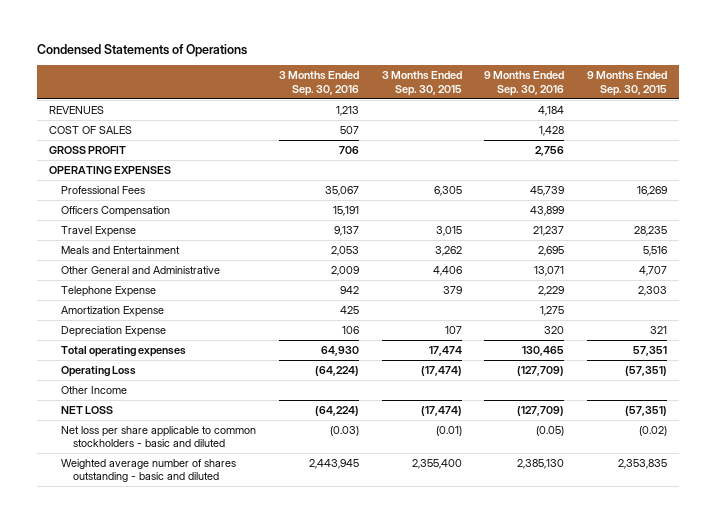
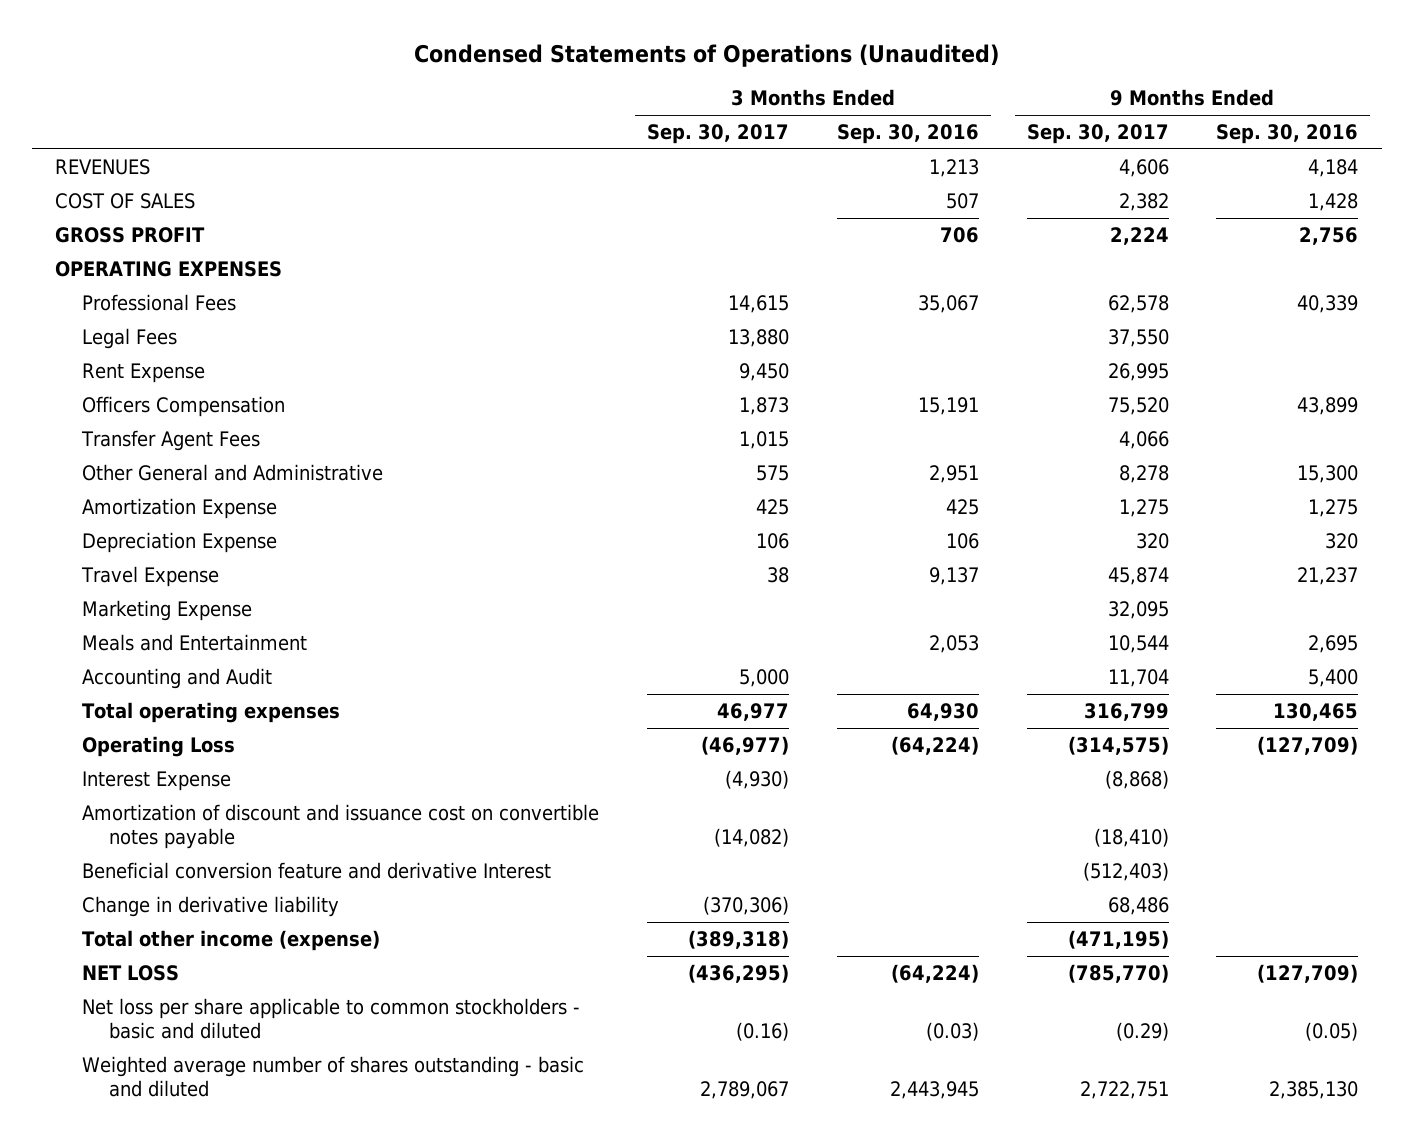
- Condensed Statements of Operations
+ Condensed Statements of Operations (Unaudited)
- | 3 Months Ended Sep. 30, 2016 | 3 Months Ended Sep. 30, 2015 | 9 Months Ended Sep. 30, 2016 | 9 Months Ended Sep. 30, 2015
+ | 3 Months Ended Sep. 30, 2017 | 3 Months Ended Sep. 30, 2016 | 9 Months Ended Sep. 30, 2017 | 9 Months Ended Sep. 30, 2016
- Professional Fees | 35,067 | 6,305 | 45,739 | 16,269
+ Professional Fees | 14,615 | 35,067 | 62,578 | 40,339
+ Legal Fees | 13,880 | | 37,550 |
+ Rent Expense | 9,450 | | 26,995 |
- Other General and Administrative | 2,009 | 4,406 | 13,071 | 4,707
- Telephone Expense | 942 | 379 | 2,229 | 2,303
+ Transfer Agent Fees | 1,015 | | 4,066 |
+ Other General and Administrative | 575 | 2,951 | 8,278 | 15,300
moved down: Travel Expense | 38 | 9,137 | 45,874 | 21,237
+ Marketing Expense | | | 32,095 |
moved down: Meals and Entertainment | | 2,053 | 10,544 | 2,695
+ Accounting and Audit | 5,000 | | 11,704 | 5,400
- Other Income
+ Interest Expense | (4,930) | | (8,868) |
+ Amortization of discount and issuance cost on convertible notes payable | (14,082) | | (18,410) |
+ Beneficial conversion feature and derivative Interest | | | (512,403) |
+ Change in derivative liability | (370,306) | | 68,486 |
+ Total other income (expense) | (389,318) | | (471,195) |

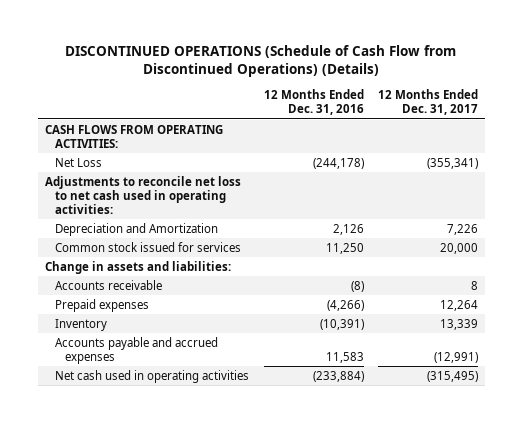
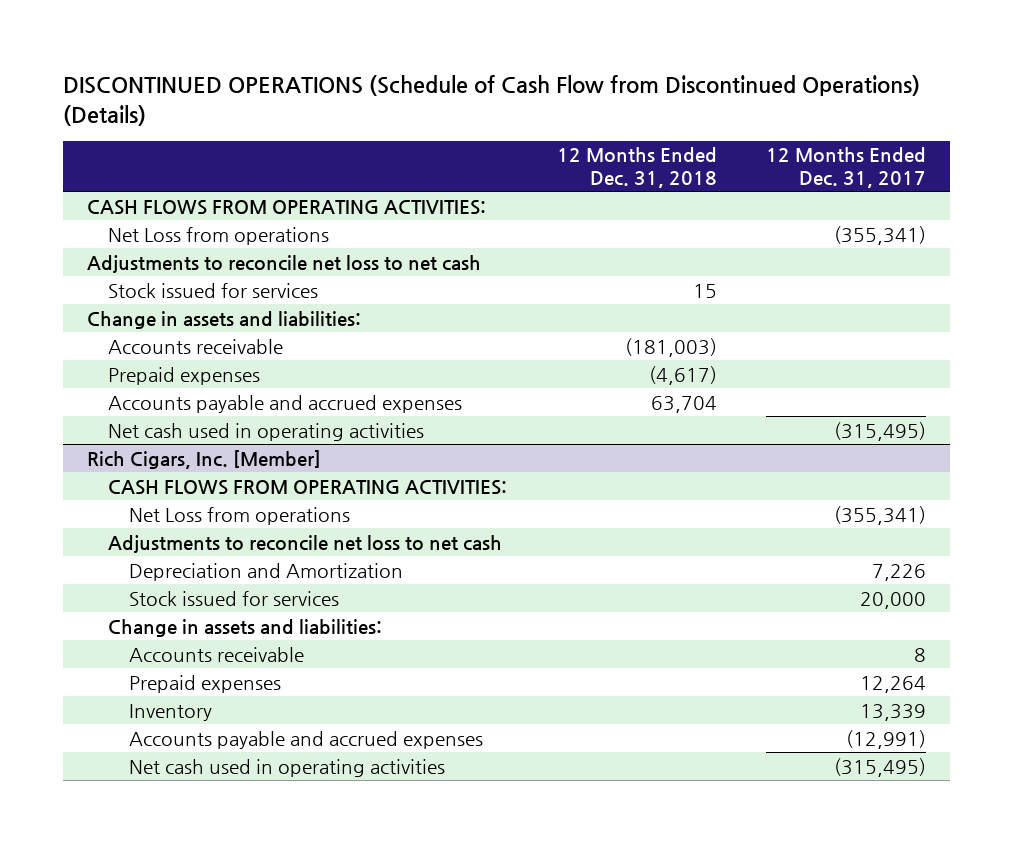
- | 12 Months Ended Dec. 31, 2016 | 12 Months Ended Dec. 31, 2017
+ | 12 Months Ended Dec. 31, 2018 | 12 Months Ended Dec. 31, 2017
- Net Loss | (244,178) | (355,341)
- Adjustments to reconcile net loss to net cash used in operating activities:
+ Net Loss from operations | | (355,341)
+ Adjustments to reconcile net loss to net cash
+ Stock issued for services | 15 |
+ Change in assets and liabilities:
+ Accounts receivable | (181,003) |
+ Prepaid expenses | (4,617) |
+ Accounts payable and accrued expenses | 63,704 |
+ Net cash used in operating activities | | (315,495)
+ Rich Cigars, Inc. [Member]
+ CASH FLOWS FROM OPERATING ACTIVITIES:
+ Net Loss from operations | | (355,341)
+ Adjustments to reconcile net loss to net cash
- Common stock issued for services | 11,250 | 20,000
+ Stock issued for services | | 20,000

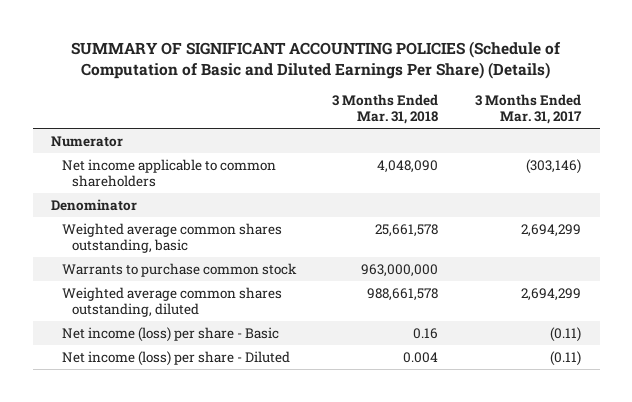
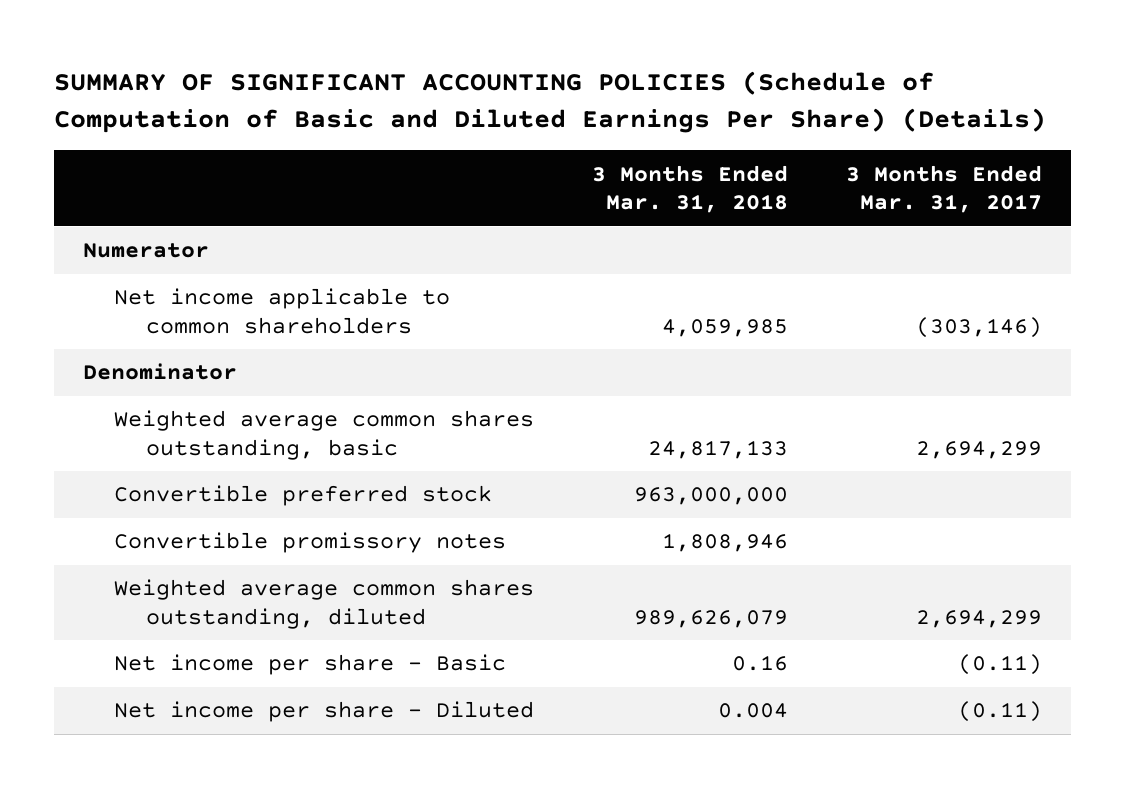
- Net income applicable to common shareholders | 4,048,090 | (303,146)
+ Net income applicable to common shareholders | 4,059,985 | (303,146)
- Weighted average common shares outstanding, basic | 25,661,578 | 2,694,299
- Warrants to purchase common stock | 963,000,000 |
- Weighted average common shares outstanding, diluted | 988,661,578 | 2,694,299
- Net income (loss) per share - Basic | 0.16 | (0.11)
- Net income (loss) per share - Diluted | 0.004 | (0.11)
+ Weighted average common shares outstanding, basic | 24,817,133 | 2,694,299
+ Convertible preferred stock | 963,000,000 |
+ Convertible promissory notes | 1,808,946 |
+ Weighted average common shares outstanding, diluted | 989,626,079 | 2,694,299
+ Net income per share - Basic | 0.16 | (0.11)
+ Net income per share - Diluted | 0.004 | (0.11)

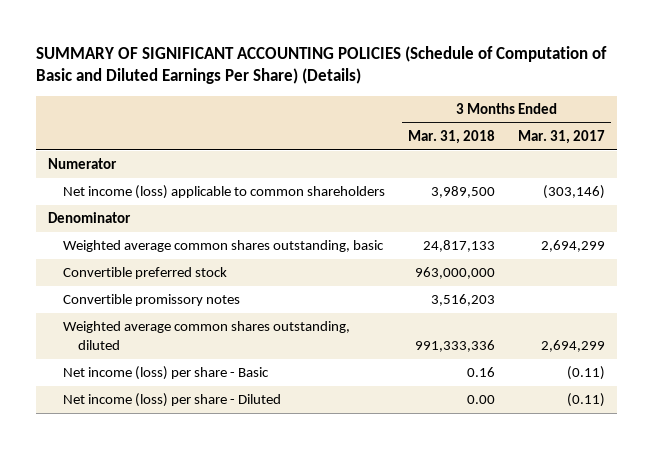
- Net income applicable to common shareholders | 4,059,985 | (303,146)
+ Net income (loss) applicable to common shareholders | 3,989,500 | (303,146)
- Convertible promissory notes | 1,808,946 |
- Weighted average common shares outstanding, diluted | 989,626,079 | 2,694,299
- Net income per share - Basic | 0.16 | (0.11)
- Net income per share - Diluted | 0.004 | (0.11)
+ Convertible promissory notes | 3,516,203 |
+ Weighted average common shares outstanding, diluted | 991,333,336 | 2,694,299
+ Net income (loss) per share - Basic | 0.16 | (0.11)
+ Net income (loss) per share - Diluted | 0.00 | (0.11)

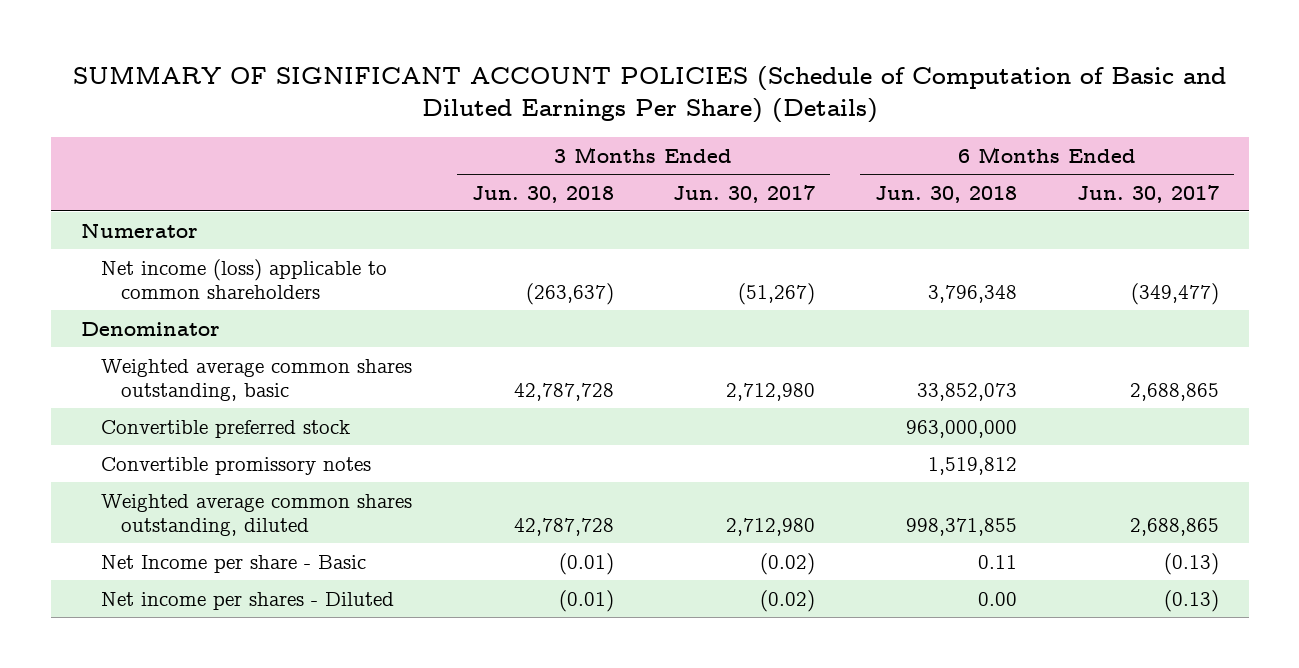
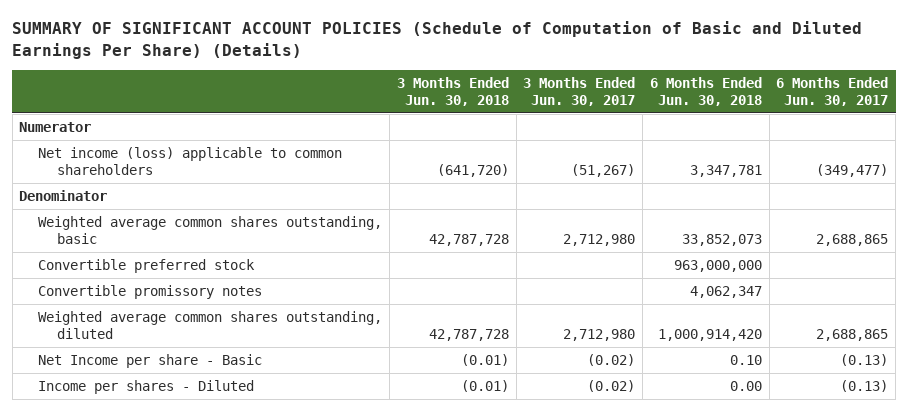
- Net income (loss) applicable to common shareholders | (263,637) | (51,267) | 3,796,348 | (349,477)
+ Net income (loss) applicable to common shareholders | (641,720) | (51,267) | 3,347,781 | (349,477)
- Convertible promissory notes | | | 1,519,812 |
- Weighted average common shares outstanding, diluted | 42,787,728 | 2,712,980 | 998,371,855 | 2,688,865
- Net Income per share - Basic | (0.01) | (0.02) | 0.11 | (0.13)
- Net income per shares - Diluted | (0.01) | (0.02) | 0.00 | (0.13)
+ Convertible promissory notes | | | 4,062,347 |
+ Weighted average common shares outstanding, diluted | 42,787,728 | 2,712,980 | 1,000,914,420 | 2,688,865
+ Net Income per share - Basic | (0.01) | (0.02) | 0.10 | (0.13)
+ Income per shares - Diluted | (0.01) | (0.02) | 0.00 | (0.13)

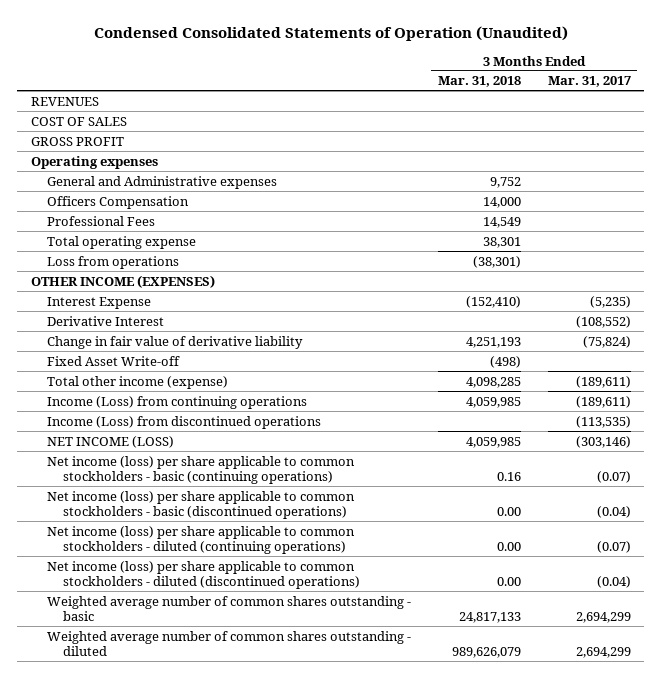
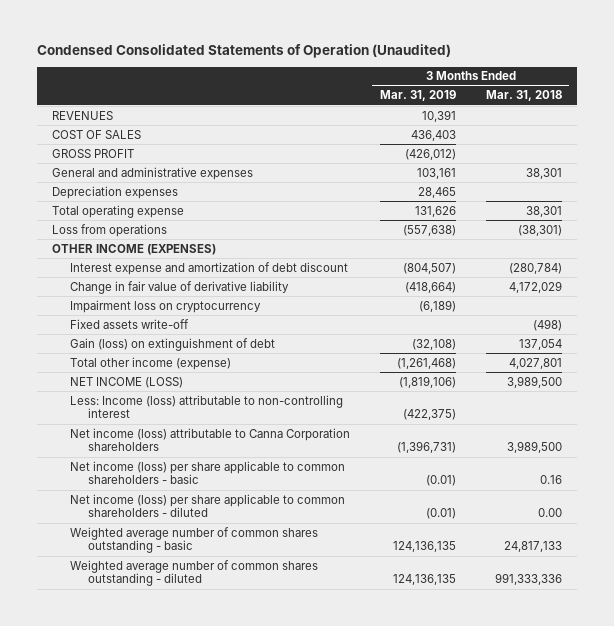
- | 3 Months Ended Mar. 31, 2018 | 3 Months Ended Mar. 31, 2017
+ | 3 Months Ended Mar. 31, 2019 | 3 Months Ended Mar. 31, 2018
- Operating expenses
- General and Administrative expenses | 9,752 |
- Officers Compensation | 14,000 |
- Professional Fees | 14,549 |
+ General and administrative expenses | 103,161 | 38,301
+ Depreciation expenses | 28,465 |
- Interest Expense | (152,410) | (5,235)
- Derivative Interest | | (108,552)
- Change in fair value of derivative liability | 4,251,193 | (75,824)
- Fixed Asset Write-off | (498) |
- Total other income (expense) | 4,098,285 | (189,611)
- Income (Loss) from continuing operations | 4,059,985 | (189,611)
- Income (Loss) from discontinued operations | | (113,535)
- NET INCOME (LOSS) | 4,059,985 | (303,146)
- Net income (loss) per share applicable to common stockholders - basic (continuing operations) | 0.16 | (0.07)
- Net income (loss) per share applicable to common stockholders - basic (discontinued operations) | 0.00 | (0.04)
- Net income (loss) per share applicable to common stockholders - diluted (continuing operations) | 0.00 | (0.07)
- Net income (loss) per share applicable to common stockholders - diluted (discontinued operations) | 0.00 | (0.04)
+ Interest expense and amortization of debt discount | (804,507) | (280,784)
+ Change in fair value of derivative liability | (418,664) | 4,172,029
+ Impairment loss on cryptocurrency | (6,189) |
+ Fixed assets write-off | | (498)
+ Gain (loss) on extinguishment of debt | (32,108) | 137,054
+ Total other income (expense) | (1,261,468) | 4,027,801
+ NET INCOME (LOSS) | (1,819,106) | 3,989,500
+ Less: Income (loss) attributable to non-controlling interest | (422,375) |
+ Net income (loss) attributable to Canna Corporation shareholders | (1,396,731) | 3,989,500
+ Net income (loss) per share applicable to common shareholders - basic | (0.01) | 0.16
+ Net income (loss) per share applicable to common shareholders - diluted | (0.01) | 0.00
- Weighted average number of common shares outstanding - diluted | 989,626,079 | 2,694,299
+ Weighted average number of common shares outstanding - diluted | 124,136,135 | 991,333,336

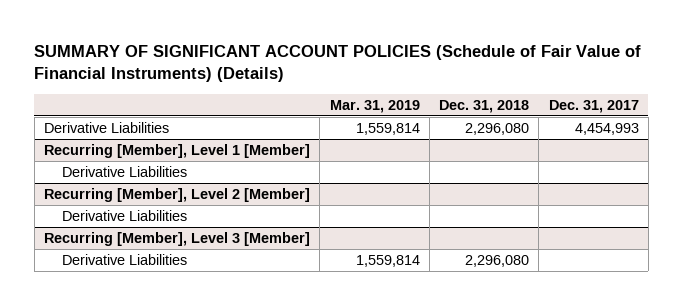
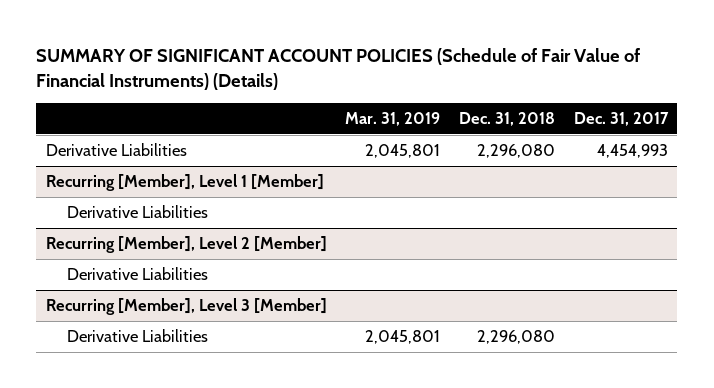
- Derivative Liabilities | 1,559,814 | 2,296,080 | 4,454,993
+ Derivative Liabilities | 2,045,801 | 2,296,080 | 4,454,993
@ Recurring [Member], Level 3 [Member]
- Derivative Liabilities | 1,559,814 | 2,296,080 |
+ Derivative Liabilities | 2,045,801 | 2,296,080 |

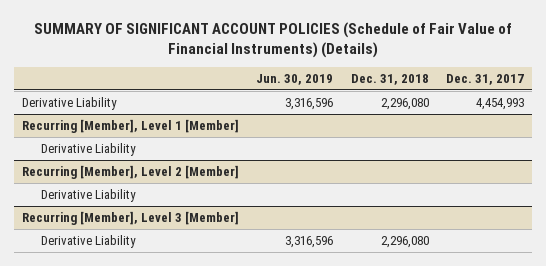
- | Mar. 31, 2019 | Dec. 31, 2018 | Dec. 31, 2017
+ | Jun. 30, 2019 | Dec. 31, 2018 | Dec. 31, 2017
- Derivative Liabilities | 2,045,801 | 2,296,080 | 4,454,993
+ Derivative Liability | 3,316,596 | 2,296,080 | 4,454,993
@ Recurring [Member], Level 1 [Member]
- Derivative Liabilities
+ Derivative Liability
@ Recurring [Member], Level 2 [Member]
- Derivative Liabilities
+ Derivative Liability
@ Recurring [Member], Level 3 [Member]
- Derivative Liabilities | 2,045,801 | 2,296,080 |
+ Derivative Liability | 3,316,596 | 2,296,080 |

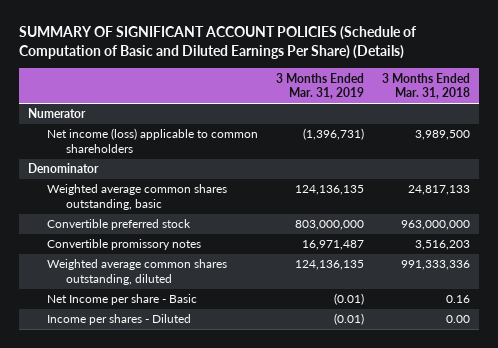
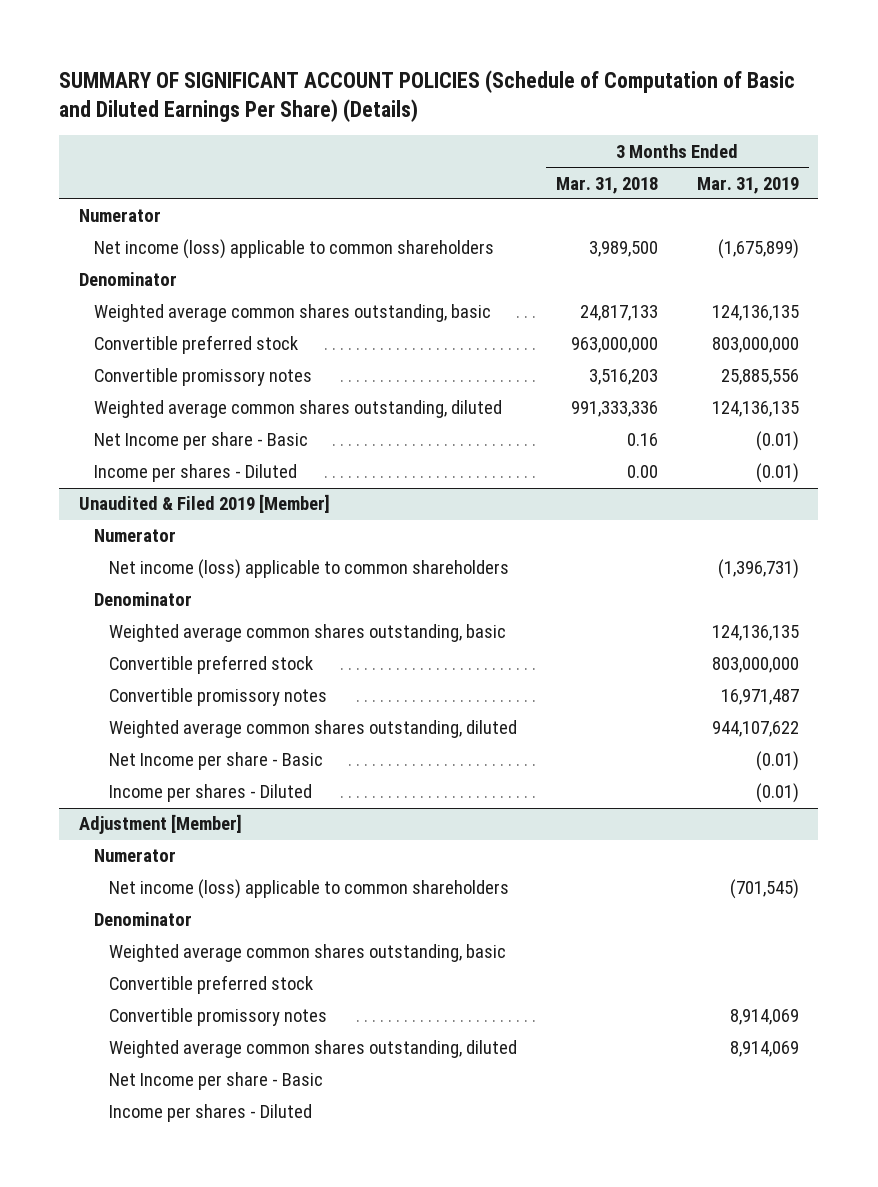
- | 3 Months Ended Mar. 31, 2019 | 3 Months Ended Mar. 31, 2018
+ | 3 Months Ended Mar. 31, 2018 | 3 Months Ended Mar. 31, 2019
- Net income (loss) applicable to common shareholders | (1,396,731) | 3,989,500
+ Net income (loss) applicable to common shareholders | 3,989,500 | (1,675,899)
- Convertible promissory notes | 16,971,487 | 3,516,203
+ Convertible promissory notes | 3,516,203 | 25,885,556
+ Unaudited & Filed 2019 [Member]
+ Numerator
+ Net income (loss) applicable to common shareholders | | (1,396,731)
+ Denominator
+ Weighted average common shares outstanding, basic | | 124,136,135
+ Convertible preferred stock | | 803,000,000
+ Convertible promissory notes | | 16,971,487
+ Weighted average common shares outstanding, diluted | | 944,107,622
+ Net Income per share - Basic | | (0.01)
+ Income per shares - Diluted | | (0.01)
+ Adjustment [Member]
+ Numerator
+ Net income (loss) applicable to common shareholders | | (701,545)
+ Denominator
+ Weighted average common shares outstanding, basic
+ Convertible preferred stock
+ Convertible promissory notes | | 8,914,069
+ Weighted average common shares outstanding, diluted | | 8,914,069
+ Net Income per share - Basic
+ Income per shares - Diluted

